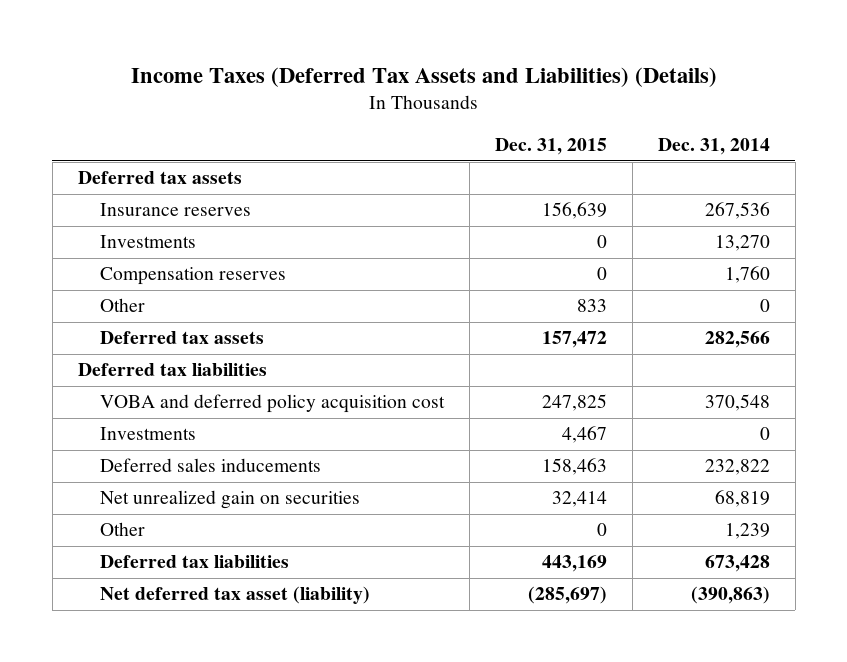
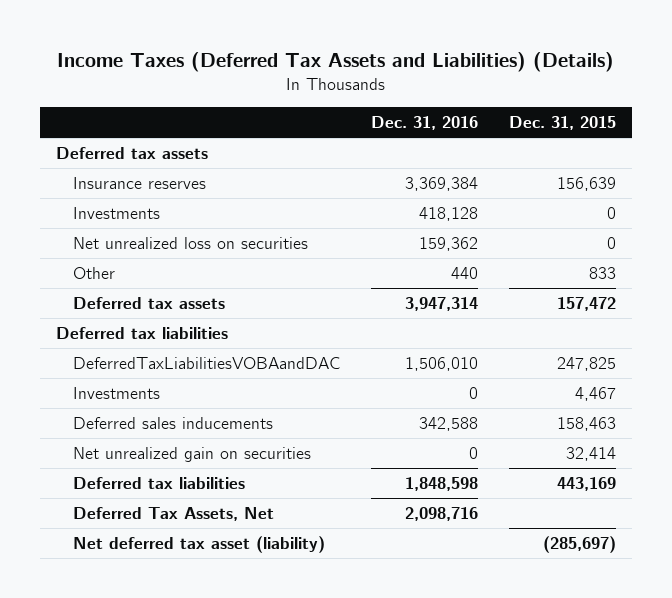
- | Dec. 31, 2015 | Dec. 31, 2014
+ | Dec. 31, 2016 | Dec. 31, 2015
- Compensation reserves | 0 | 1,760
+ Net unrealized loss on securities | 159,362 | 0
- VOBA and deferred policy acquisition cost | 247,825 | 370,548
+ DeferredTaxLiabilitiesVOBAandDAC | 1,506,010 | 247,825
- Other | 0 | 1,239
+ Deferred Tax Assets, Net | 2,098,716 |

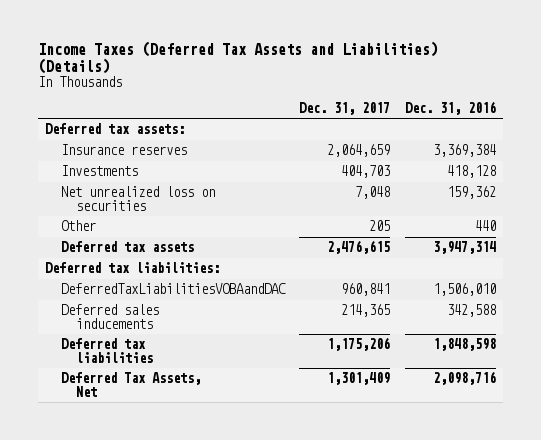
- | Dec. 31, 2016 | Dec. 31, 2015
+ | Dec. 31, 2017 | Dec. 31, 2016
- Deferred tax assets
+ Deferred tax assets:
- Deferred tax liabilities
+ Deferred tax liabilities:
- Investments | 0 | 4,467
- Net unrealized gain on securities | 0 | 32,414
- Net deferred tax asset (liability) | | (285,697)

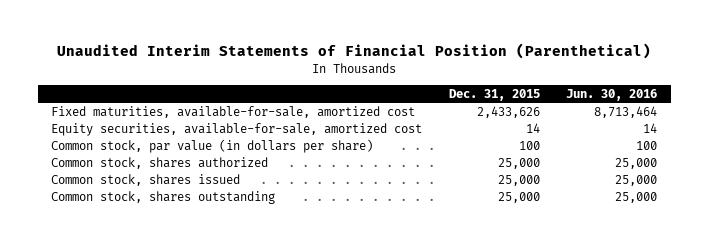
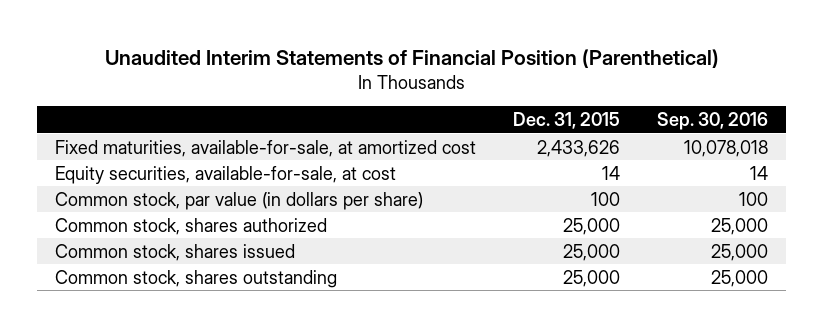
- | Dec. 31, 2015 | Jun. 30, 2016
+ | Dec. 31, 2015 | Sep. 30, 2016
- Fixed maturities, available-for-sale, amortized cost | 2,433,626 | 8,713,464
- Equity securities, available-for-sale, amortized cost | 14 | 14
+ Fixed maturities, available-for-sale, at amortized cost | 2,433,626 | 10,078,018
+ Equity securities, available-for-sale, at cost | 14 | 14

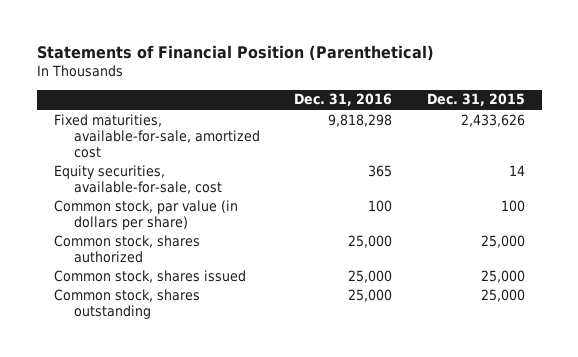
- Unaudited Interim Statements of Financial Position (Parenthetical)
+ Statements of Financial Position (Parenthetical)
- | Dec. 31, 2015 | Sep. 30, 2016
+ | Dec. 31, 2016 | Dec. 31, 2015
- Fixed maturities, available-for-sale, at amortized cost | 2,433,626 | 10,078,018
- Equity securities, available-for-sale, at cost | 14 | 14
+ Fixed maturities, available-for-sale, amortized cost | 9,818,298 | 2,433,626
+ Equity securities, available-for-sale, cost | 365 | 14

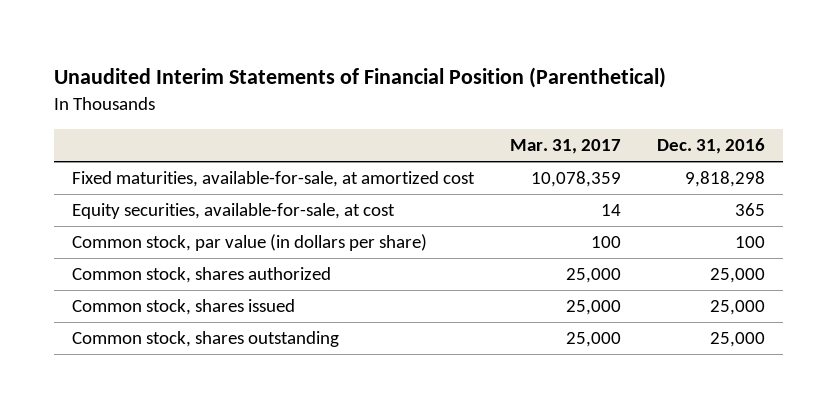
- Statements of Financial Position (Parenthetical)
+ Unaudited Interim Statements of Financial Position (Parenthetical)
- | Dec. 31, 2016 | Dec. 31, 2015
+ | Mar. 31, 2017 | Dec. 31, 2016
- Fixed maturities, available-for-sale, amortized cost | 9,818,298 | 2,433,626
- Equity securities, available-for-sale, cost | 365 | 14
+ Fixed maturities, available-for-sale, at amortized cost | 10,078,359 | 9,818,298
+ Equity securities, available-for-sale, at cost | 14 | 365

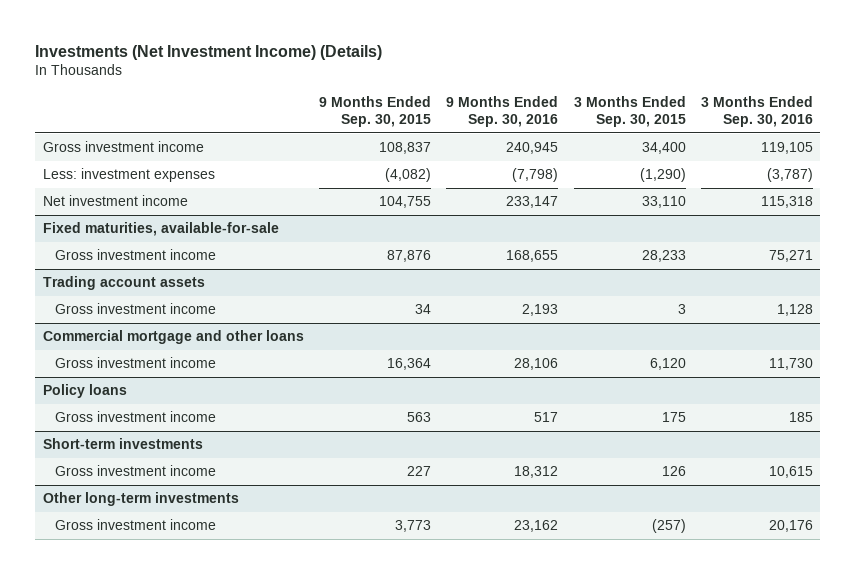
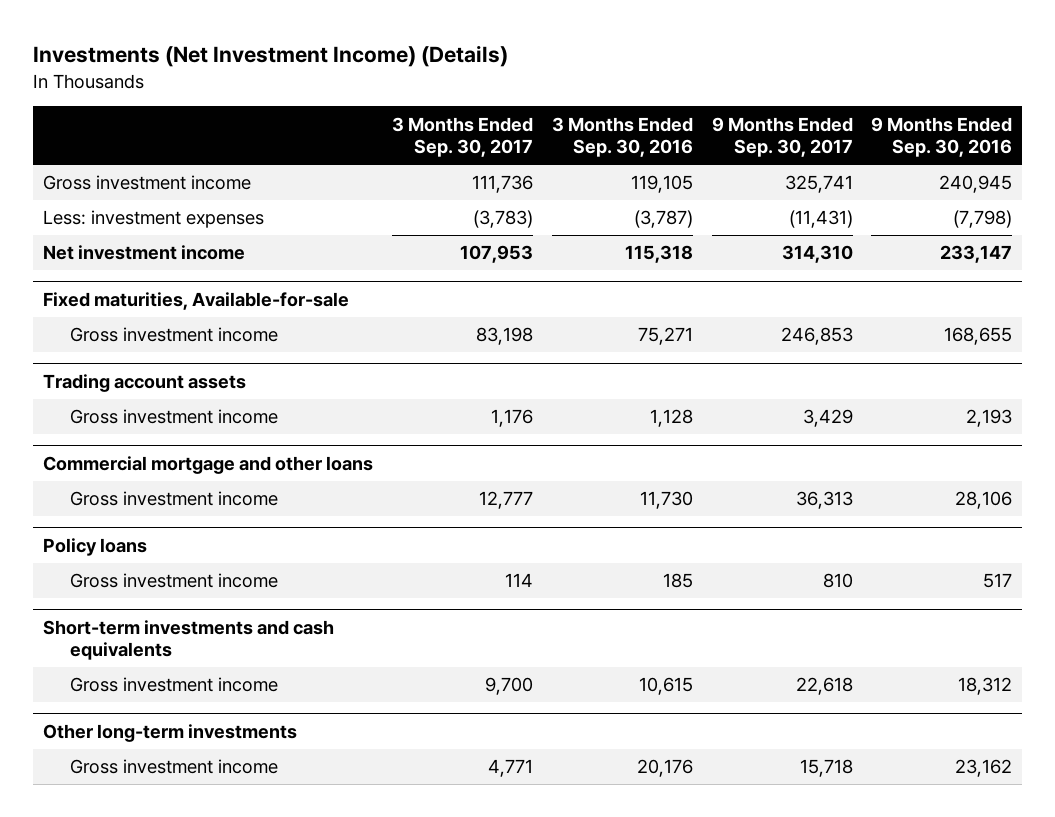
- | 9 Months Ended Sep. 30, 2015 | 9 Months Ended Sep. 30, 2016 | 3 Months Ended Sep. 30, 2015 | 3 Months Ended Sep. 30, 2016
+ | 3 Months Ended Sep. 30, 2017 | 3 Months Ended Sep. 30, 2016 | 9 Months Ended Sep. 30, 2017 | 9 Months Ended Sep. 30, 2016
- Fixed maturities, available-for-sale
+ Fixed maturities, Available-for-sale
- Short-term investments
+ Short-term investments and cash equivalents

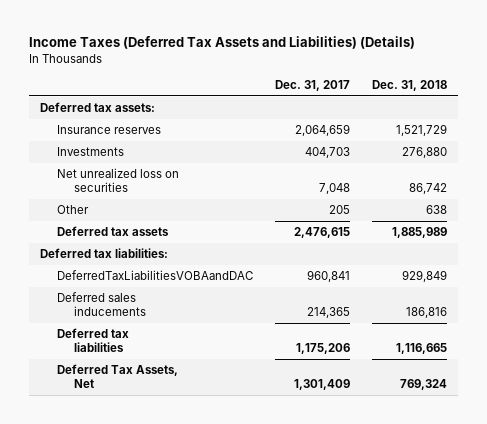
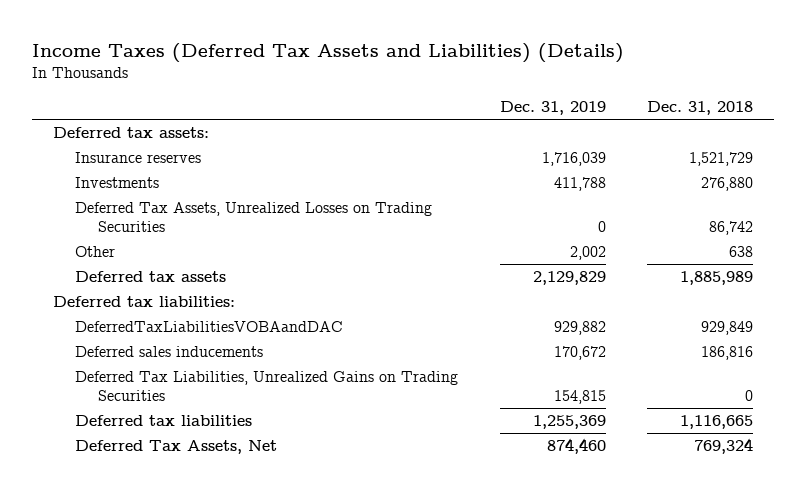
- | Dec. 31, 2017 | Dec. 31, 2018
+ | Dec. 31, 2019 | Dec. 31, 2018
- Net unrealized loss on securities | 7,048 | 86,742
+ Deferred Tax Assets, Unrealized Losses on Trading Securities | 0 | 86,742
+ Deferred Tax Liabilities, Unrealized Gains on Trading Securities | 154,815 | 0

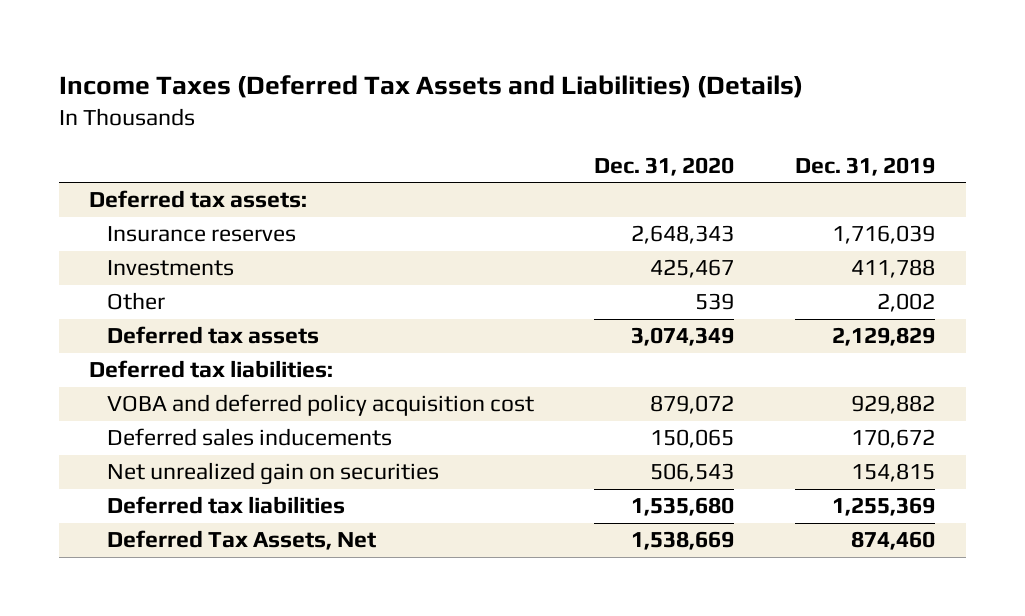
- | Dec. 31, 2019 | Dec. 31, 2018
+ | Dec. 31, 2020 | Dec. 31, 2019
- Deferred Tax Assets, Unrealized Losses on Trading Securities | 0 | 86,742
- DeferredTaxLiabilitiesVOBAandDAC | 929,882 | 929,849
+ VOBA and deferred policy acquisition cost | 879,072 | 929,882
- Deferred Tax Liabilities, Unrealized Gains on Trading Securities | 154,815 | 0
+ Net unrealized gain on securities | 506,543 | 154,815

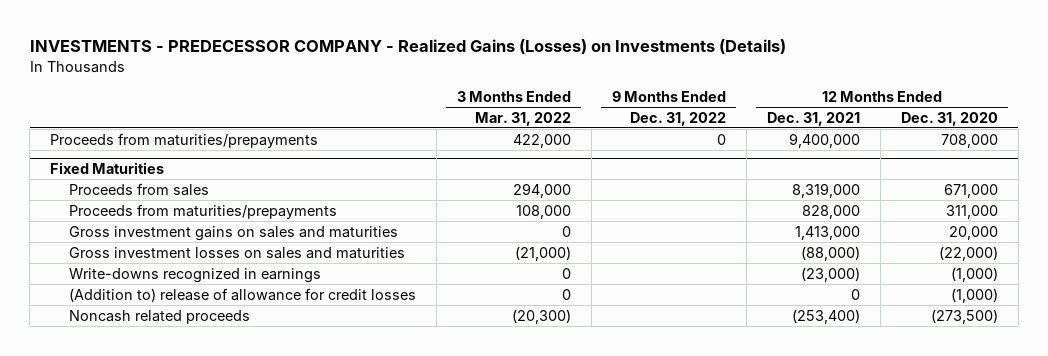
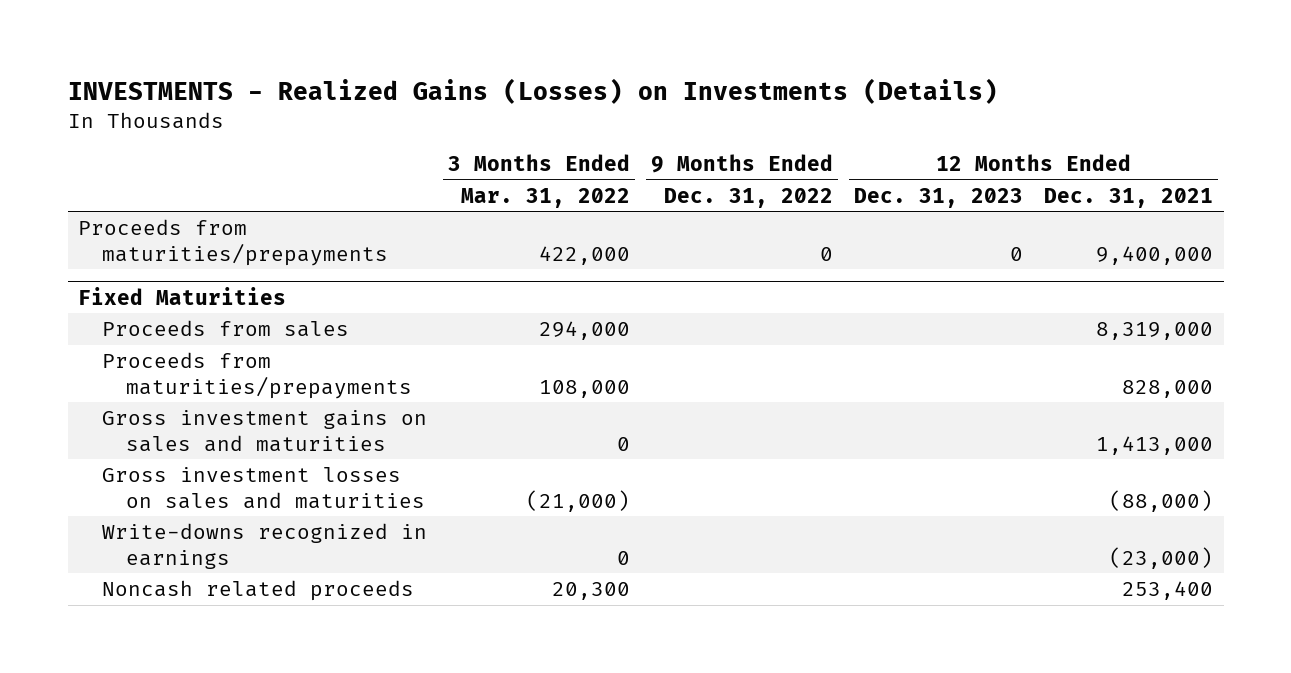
- INVESTMENTS - PREDECESSOR COMPANY - Realized Gains (Losses) on Investments (Details)
+ INVESTMENTS - Realized Gains (Losses) on Investments (Details)
- | 3 Months Ended Mar. 31, 2022 | 9 Months Ended Dec. 31, 2022 | 12 Months Ended Dec. 31, 2021 | 12 Months Ended Dec. 31, 2020
+ | 3 Months Ended Mar. 31, 2022 | 9 Months Ended Dec. 31, 2022 | 12 Months Ended Dec. 31, 2023 | 12 Months Ended Dec. 31, 2021
@ Fixed Maturities
- (Addition to) release of allowance for credit losses | 0 | | 0 | (1,000)
- Noncash related proceeds | (20,300) | | (253,400) | (273,500)
+ Noncash related proceeds | 20,300 | | | 253,400

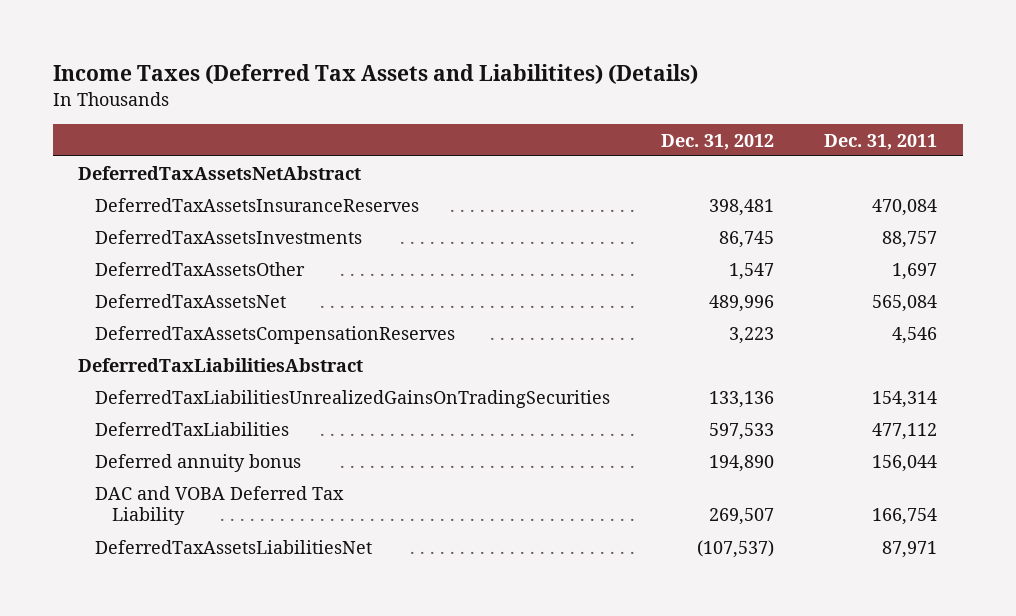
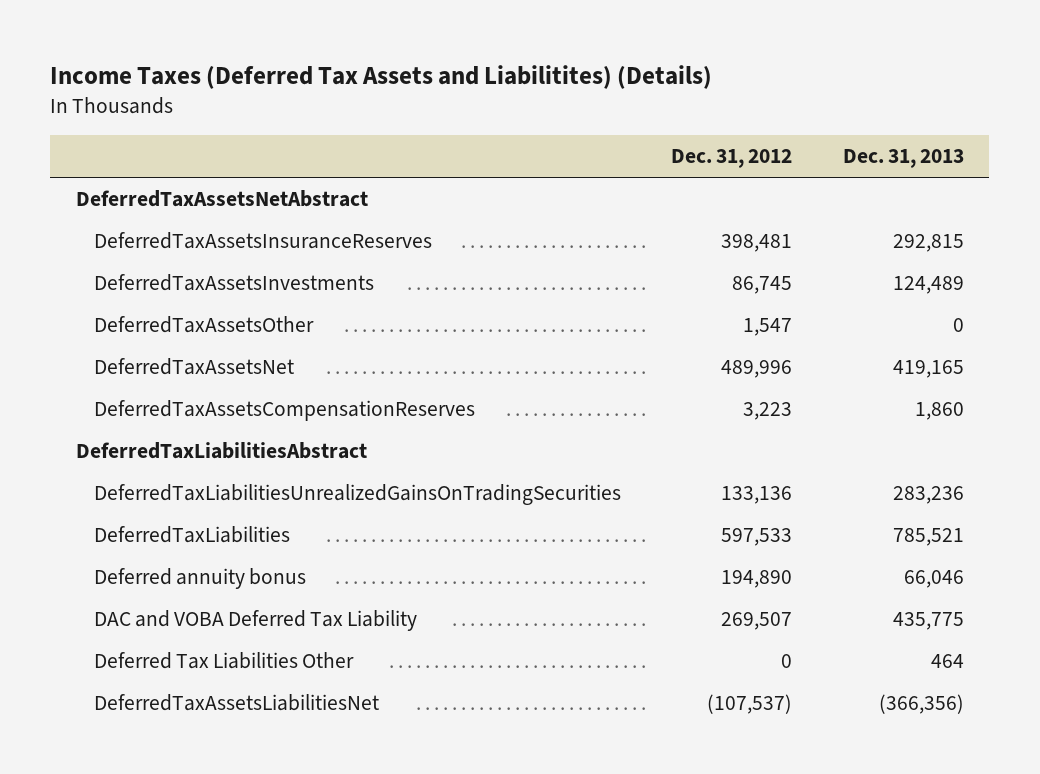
- | Dec. 31, 2012 | Dec. 31, 2011
+ | Dec. 31, 2012 | Dec. 31, 2013
+ Deferred Tax Liabilities Other | 0 | 464

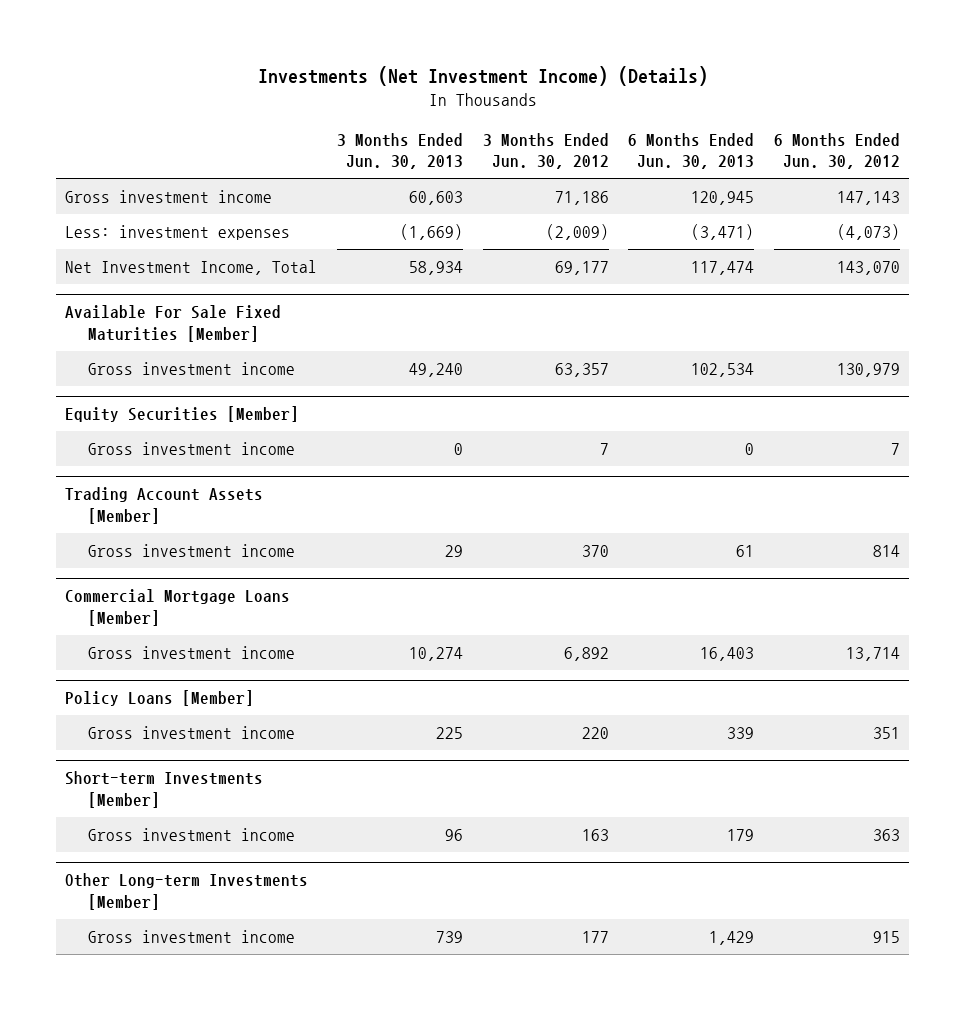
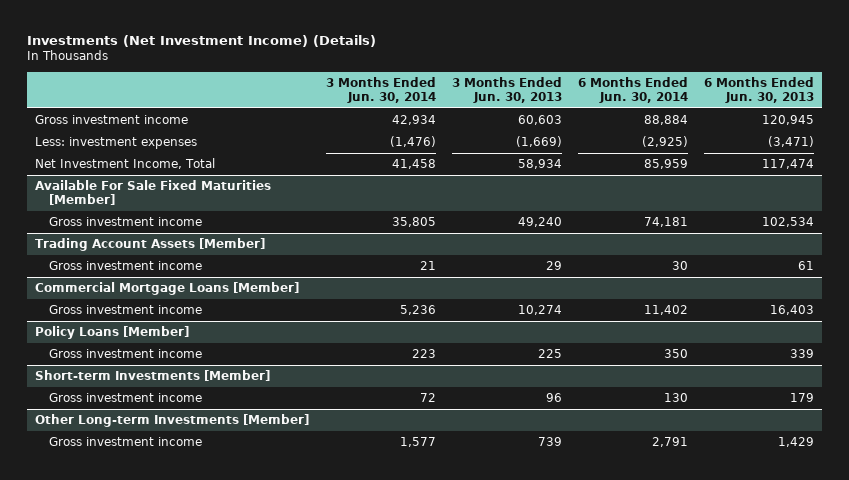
- | 3 Months Ended Jun. 30, 2013 | 3 Months Ended Jun. 30, 2012 | 6 Months Ended Jun. 30, 2013 | 6 Months Ended Jun. 30, 2012
+ | 3 Months Ended Jun. 30, 2014 | 3 Months Ended Jun. 30, 2013 | 6 Months Ended Jun. 30, 2014 | 6 Months Ended Jun. 30, 2013
- Equity Securities [Member]
- Gross investment income | 0 | 7 | 0 | 7

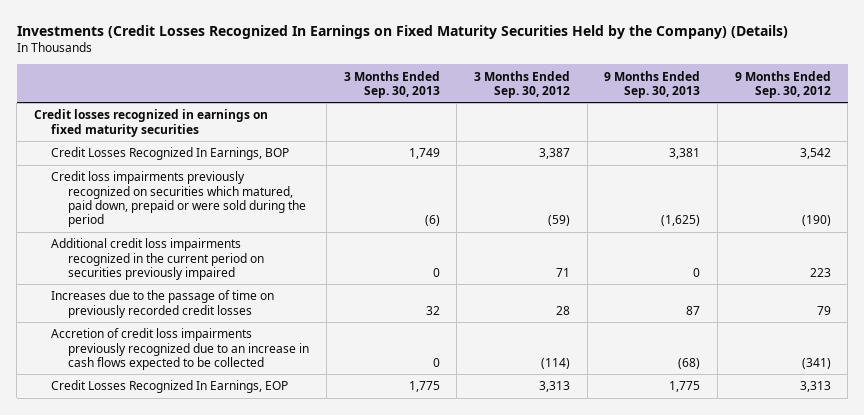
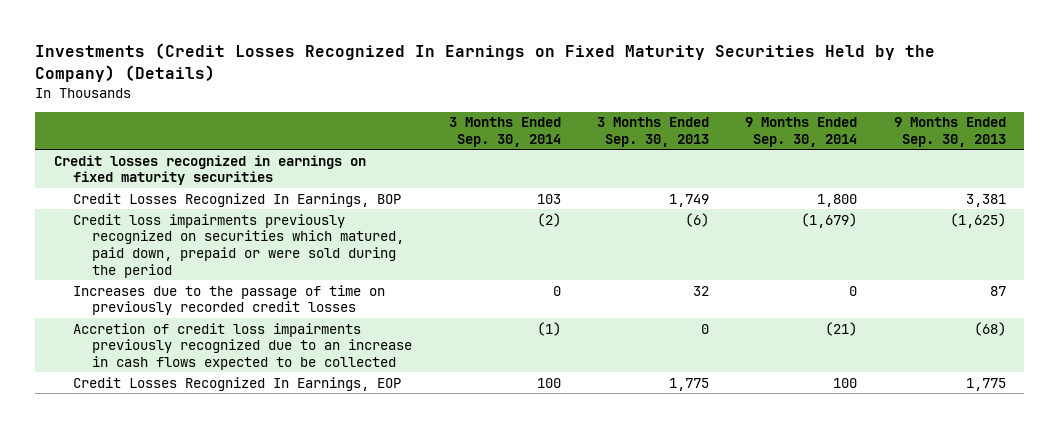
- | 3 Months Ended Sep. 30, 2013 | 3 Months Ended Sep. 30, 2012 | 9 Months Ended Sep. 30, 2013 | 9 Months Ended Sep. 30, 2012
+ | 3 Months Ended Sep. 30, 2014 | 3 Months Ended Sep. 30, 2013 | 9 Months Ended Sep. 30, 2014 | 9 Months Ended Sep. 30, 2013
- Additional credit loss impairments recognized in the current period on securities previously impaired | 0 | 71 | 0 | 223

